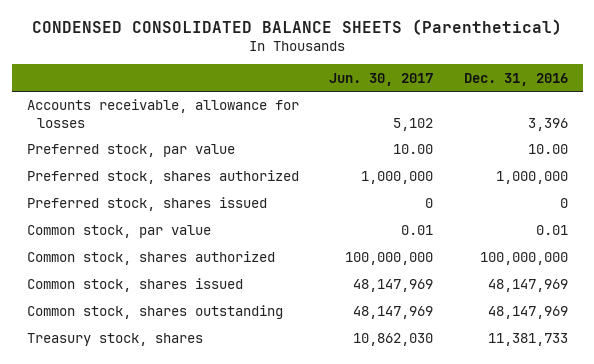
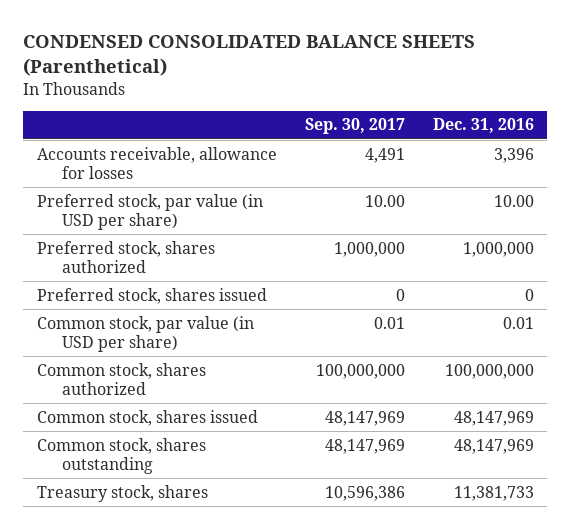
- | Jun. 30, 2017 | Dec. 31, 2016
+ | Sep. 30, 2017 | Dec. 31, 2016
- Preferred stock, par value | 10.00 | 10.00
+ Preferred stock, par value (in USD per share) | 10.00 | 10.00
- Common stock, par value | 0.01 | 0.01
+ Common stock, par value (in USD per share) | 0.01 | 0.01

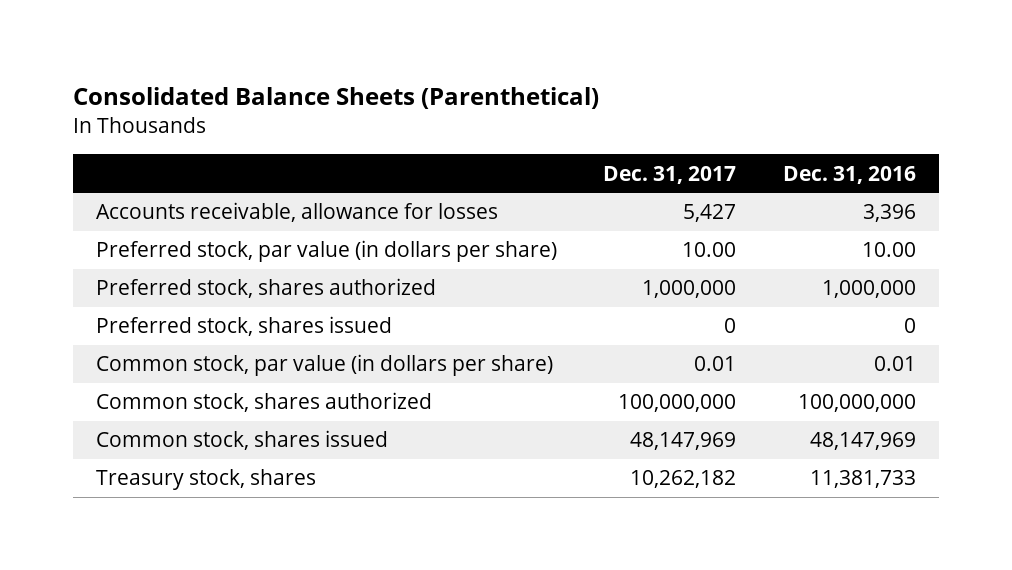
- CONDENSED CONSOLIDATED BALANCE SHEETS (Parenthetical)
+ Consolidated Balance Sheets (Parenthetical)
- | Sep. 30, 2017 | Dec. 31, 2016
+ | Dec. 31, 2017 | Dec. 31, 2016
- Preferred stock, par value (in USD per share) | 10.00 | 10.00
+ Preferred stock, par value (in dollars per share) | 10.00 | 10.00
- Common stock, par value (in USD per share) | 0.01 | 0.01
+ Common stock, par value (in dollars per share) | 0.01 | 0.01
- Common stock, shares outstanding | 48,147,969 | 48,147,969

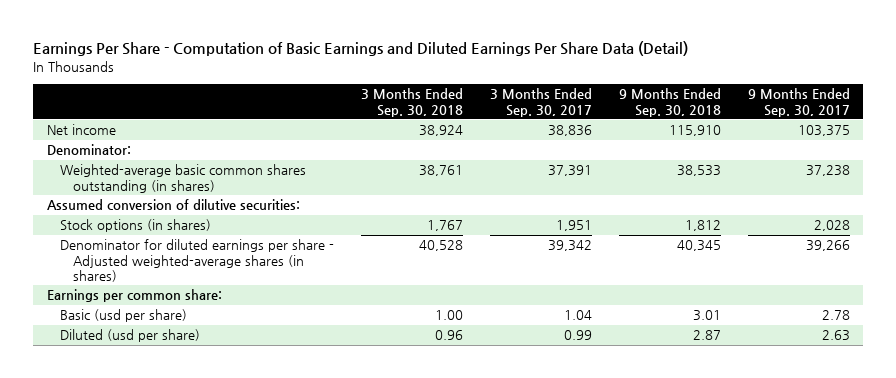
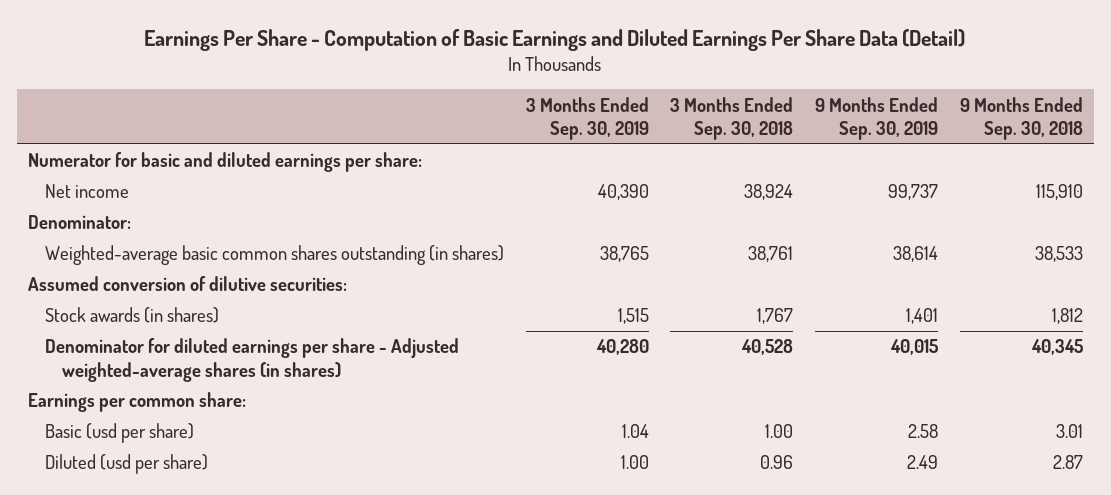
- | 3 Months Ended Sep. 30, 2018 | 3 Months Ended Sep. 30, 2017 | 9 Months Ended Sep. 30, 2018 | 9 Months Ended Sep. 30, 2017
+ | 3 Months Ended Sep. 30, 2019 | 3 Months Ended Sep. 30, 2018 | 9 Months Ended Sep. 30, 2019 | 9 Months Ended Sep. 30, 2018
+ Numerator for basic and diluted earnings per share:
- Stock options (in shares) | 1,767 | 1,951 | 1,812 | 2,028
+ Stock awards (in shares) | 1,515 | 1,767 | 1,401 | 1,812

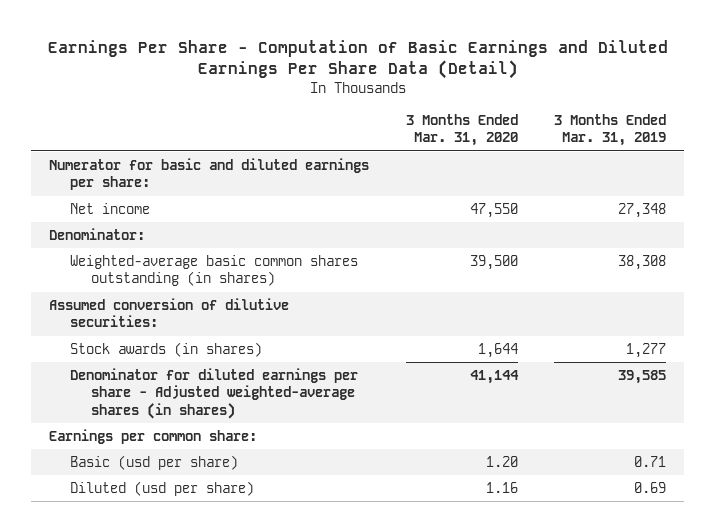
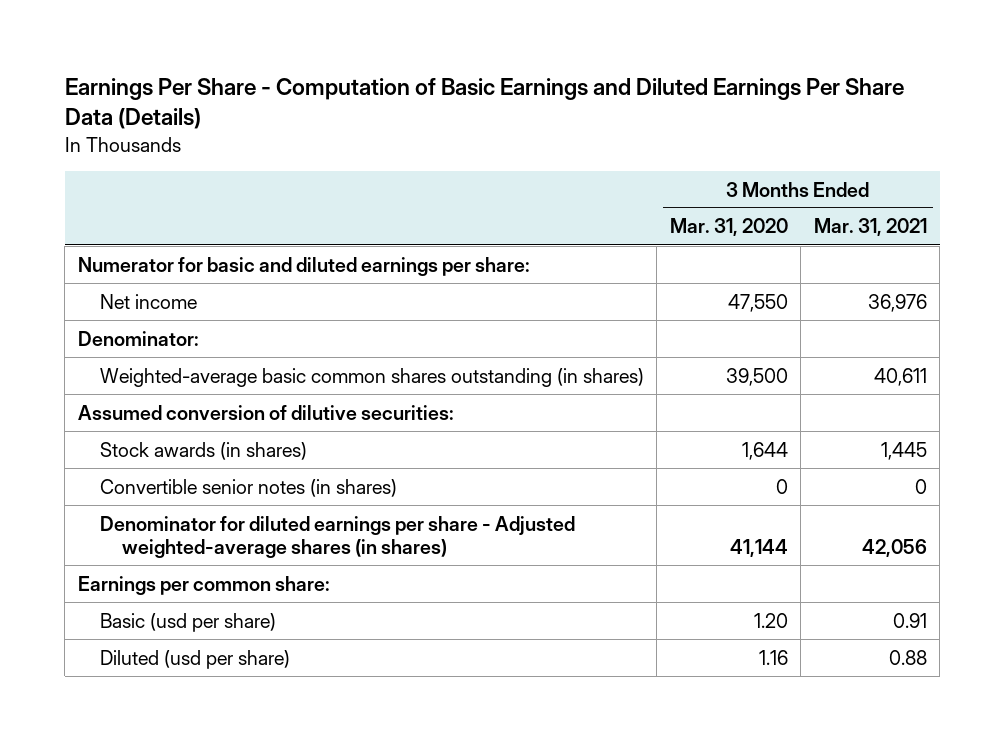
- Earnings Per Share - Computation of Basic Earnings and Diluted Earnings Per Share Data (Detail)
+ Earnings Per Share - Computation of Basic Earnings and Diluted Earnings Per Share Data (Details)
- | 3 Months Ended Mar. 31, 2020 | 3 Months Ended Mar. 31, 2019
+ | 3 Months Ended Mar. 31, 2020 | 3 Months Ended Mar. 31, 2021
+ Convertible senior notes (in shares) | 0 | 0

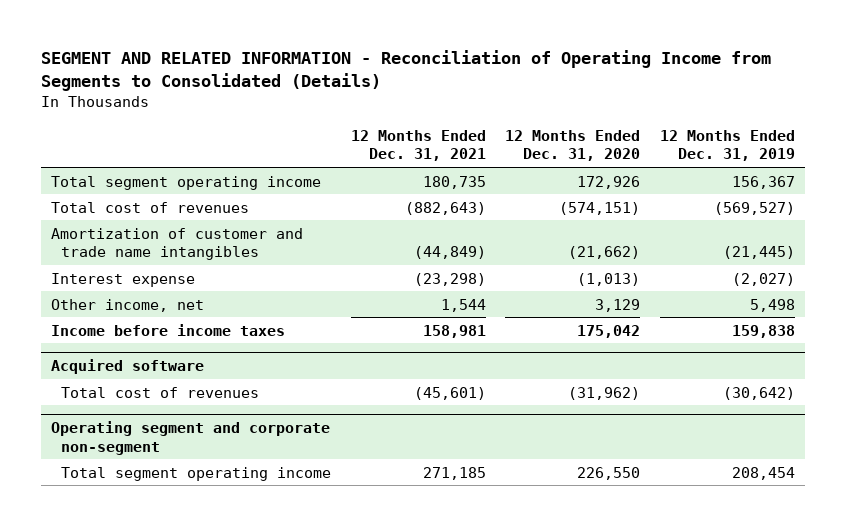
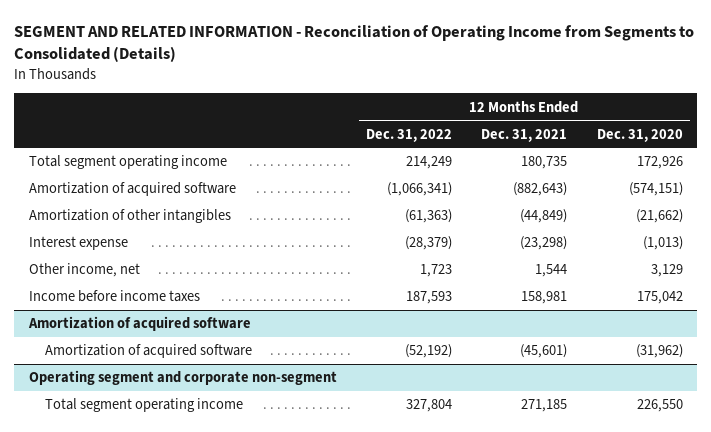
- | 12 Months Ended Dec. 31, 2021 | 12 Months Ended Dec. 31, 2020 | 12 Months Ended Dec. 31, 2019
+ | 12 Months Ended Dec. 31, 2022 | 12 Months Ended Dec. 31, 2021 | 12 Months Ended Dec. 31, 2020
- Total cost of revenues | (882,643) | (574,151) | (569,527)
- Amortization of customer and trade name intangibles | (44,849) | (21,662) | (21,445)
+ Amortization of acquired software | (1,066,341) | (882,643) | (574,151)
+ Amortization of other intangibles | (61,363) | (44,849) | (21,662)
- Acquired software
- Total cost of revenues | (45,601) | (31,962) | (30,642)
+ Amortization of acquired software
+ Amortization of acquired software | (52,192) | (45,601) | (31,962)

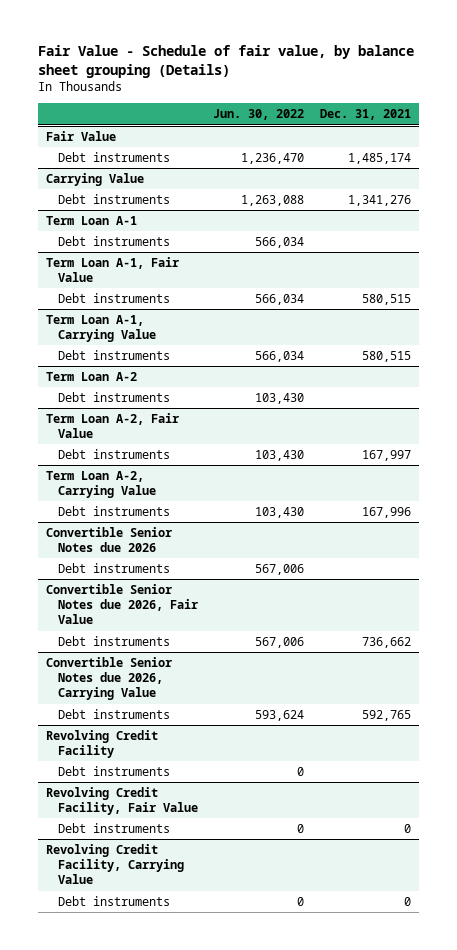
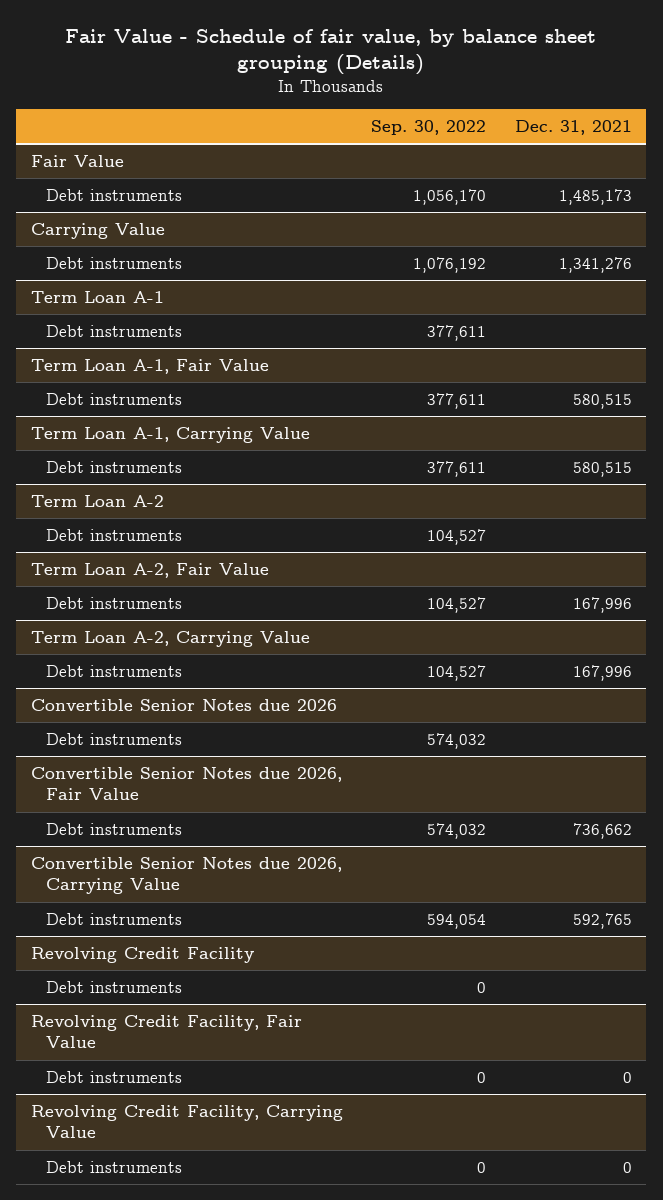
- | Jun. 30, 2022 | Dec. 31, 2021
+ | Sep. 30, 2022 | Dec. 31, 2021
@ Fair Value
- Debt instruments | 1,236,470 | 1,485,174
+ Debt instruments | 1,056,170 | 1,485,173
@ Term Loan A-2, Fair Value
- Debt instruments | 103,430 | 167,997
+ Debt instruments | 104,527 | 167,996

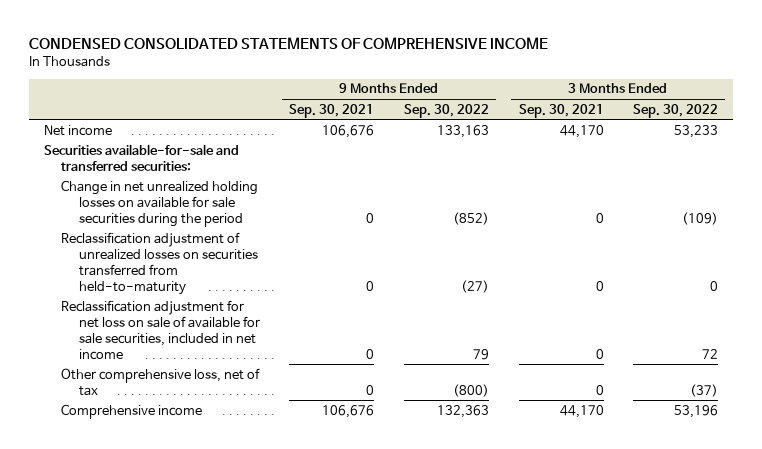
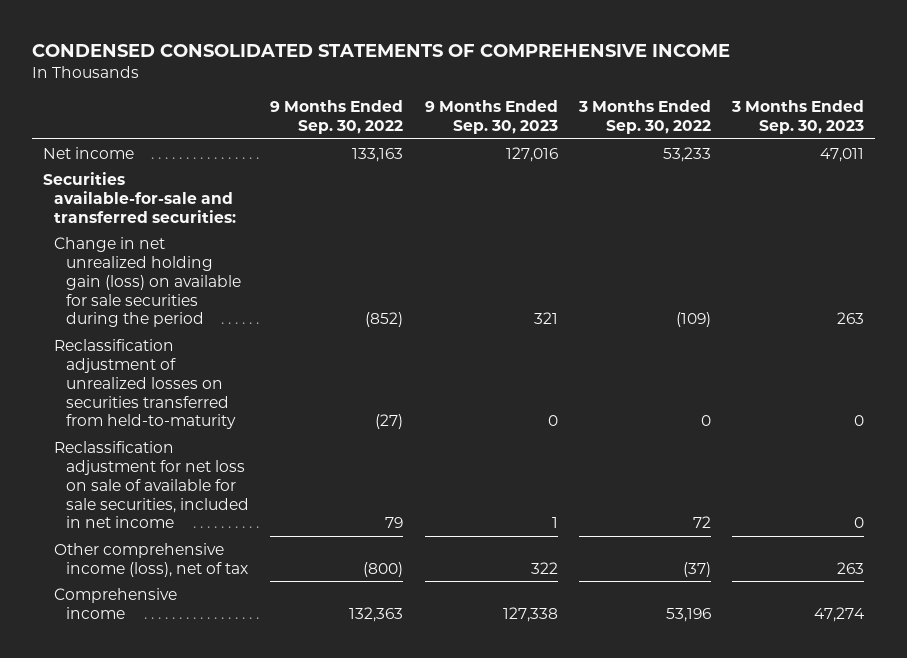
- | 9 Months Ended Sep. 30, 2021 | 9 Months Ended Sep. 30, 2022 | 3 Months Ended Sep. 30, 2021 | 3 Months Ended Sep. 30, 2022
+ | 9 Months Ended Sep. 30, 2022 | 9 Months Ended Sep. 30, 2023 | 3 Months Ended Sep. 30, 2022 | 3 Months Ended Sep. 30, 2023
- Change in net unrealized holding losses on available for sale securities during the period | 0 | (852) | 0 | (109)
+ Change in net unrealized holding gain (loss) on available for sale securities during the period | (852) | 321 | (109) | 263
- Other comprehensive loss, net of tax | 0 | (800) | 0 | (37)
+ Other comprehensive income (loss), net of tax | (800) | 322 | (37) | 263

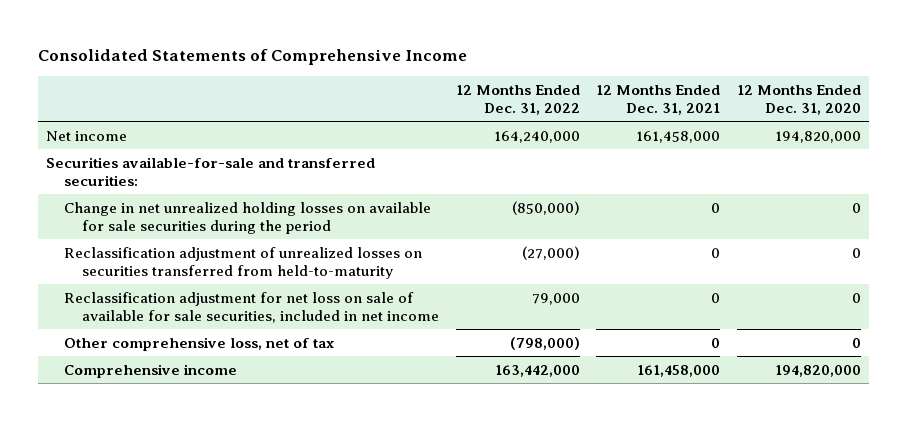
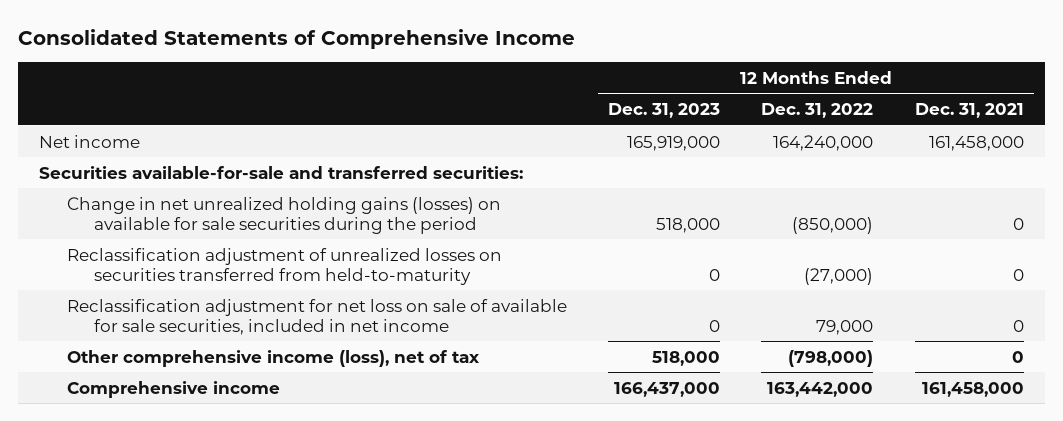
- | 12 Months Ended Dec. 31, 2022 | 12 Months Ended Dec. 31, 2021 | 12 Months Ended Dec. 31, 2020
+ | 12 Months Ended Dec. 31, 2023 | 12 Months Ended Dec. 31, 2022 | 12 Months Ended Dec. 31, 2021
- Change in net unrealized holding losses on available for sale securities during the period | (850,000) | 0 | 0
+ Change in net unrealized holding gains (losses) on available for sale securities during the period | 518,000 | (850,000) | 0
- Other comprehensive loss, net of tax | (798,000) | 0 | 0
+ Other comprehensive income (loss), net of tax | 518,000 | (798,000) | 0

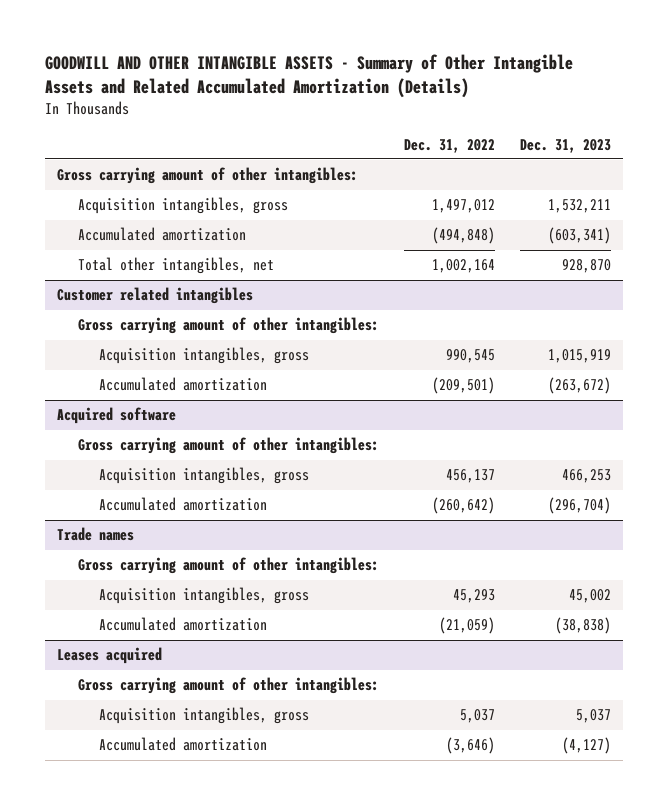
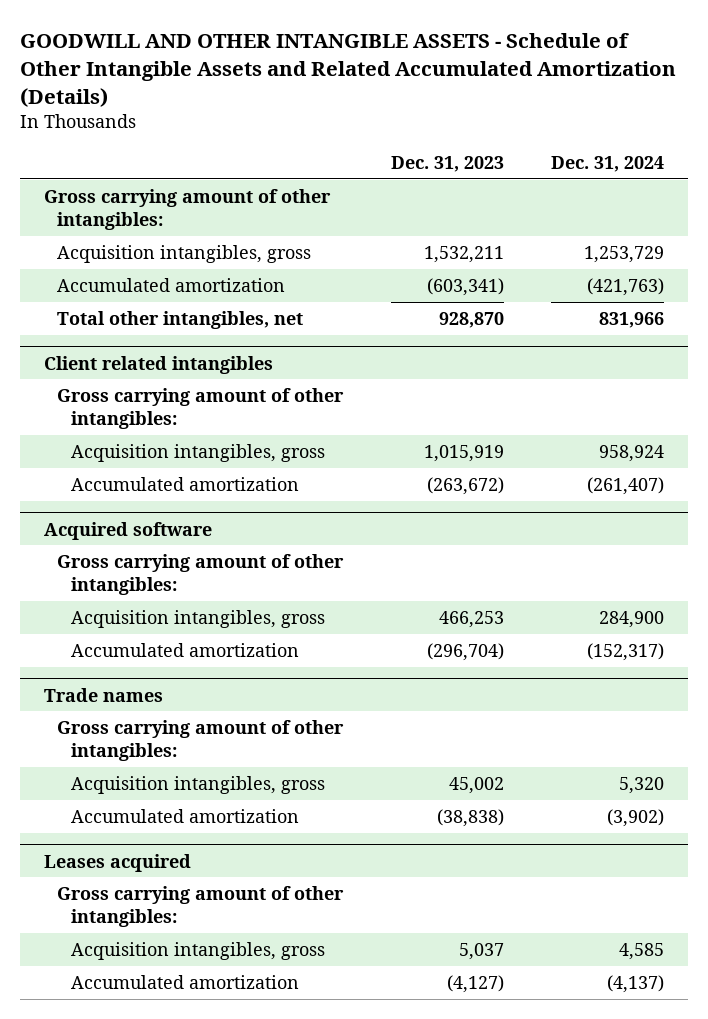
- GOODWILL AND OTHER INTANGIBLE ASSETS - Summary of Other Intangible Assets and Related Accumulated Amortization (Details)
+ GOODWILL AND OTHER INTANGIBLE ASSETS - Schedule of Other Intangible Assets and Related Accumulated Amortization (Details)
- | Dec. 31, 2022 | Dec. 31, 2023
+ | Dec. 31, 2023 | Dec. 31, 2024
- Customer related intangibles
+ Client related intangibles

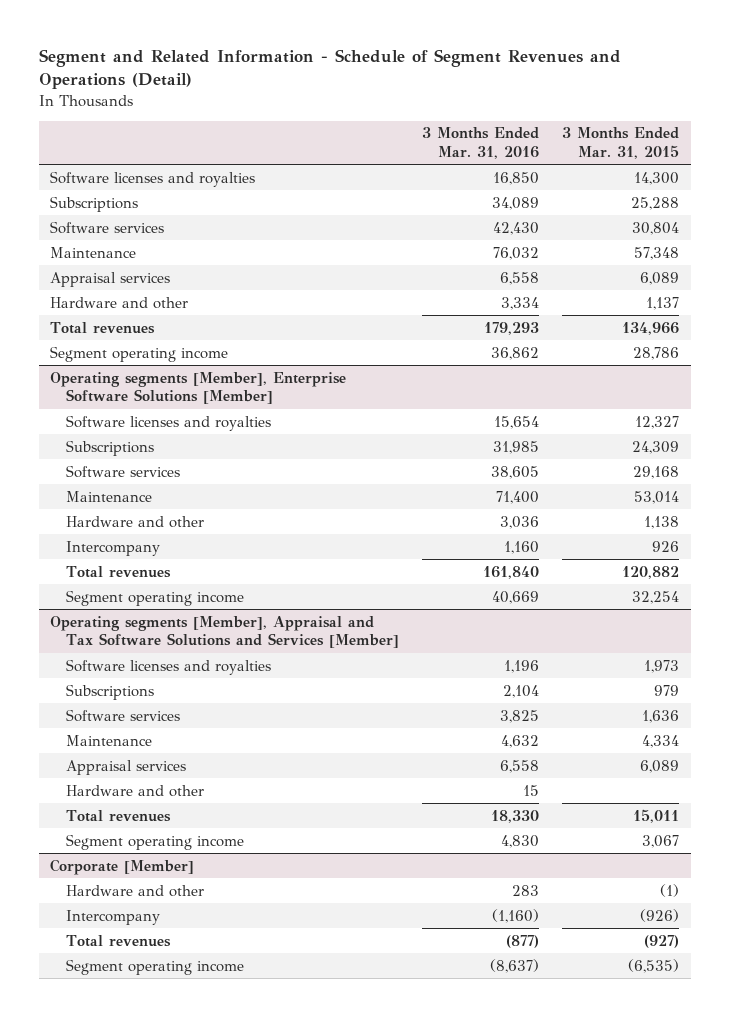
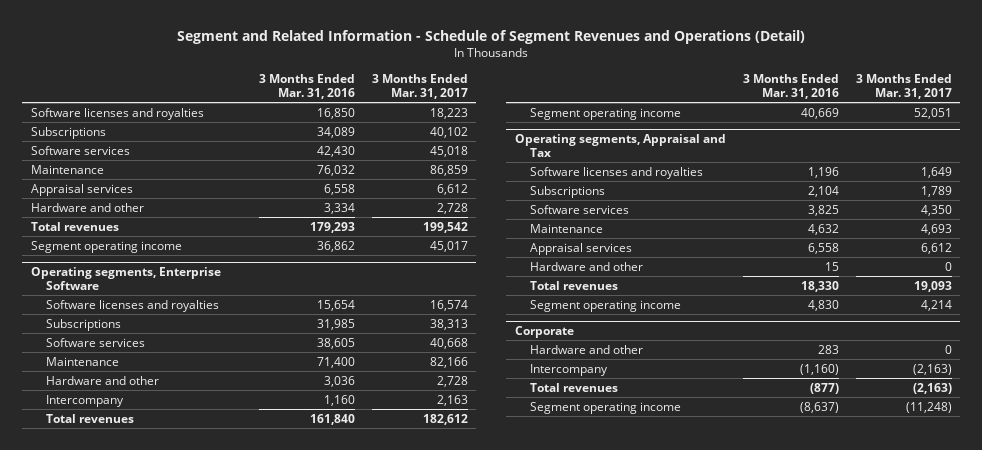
- | 3 Months Ended Mar. 31, 2016 | 3 Months Ended Mar. 31, 2015
+ | 3 Months Ended Mar. 31, 2016 | 3 Months Ended Mar. 31, 2017
- Operating segments [Member], Enterprise Software Solutions [Member]
+ Operating segments, Enterprise Software
- Operating segments [Member], Appraisal and Tax Software Solutions and Services [Member]
+ Operating segments, Appraisal and Tax
- Corporate [Member]
+ Corporate

